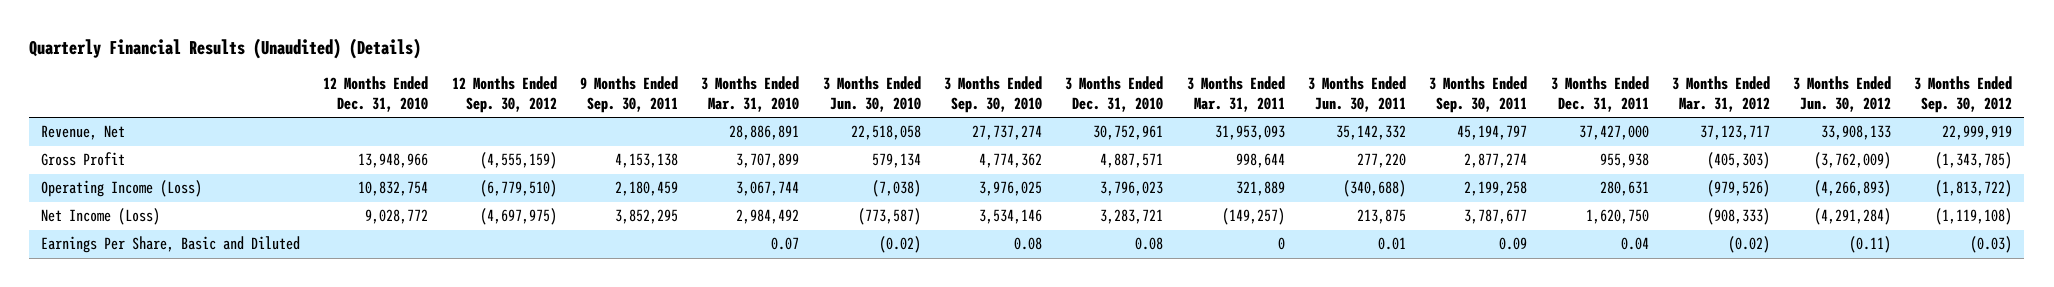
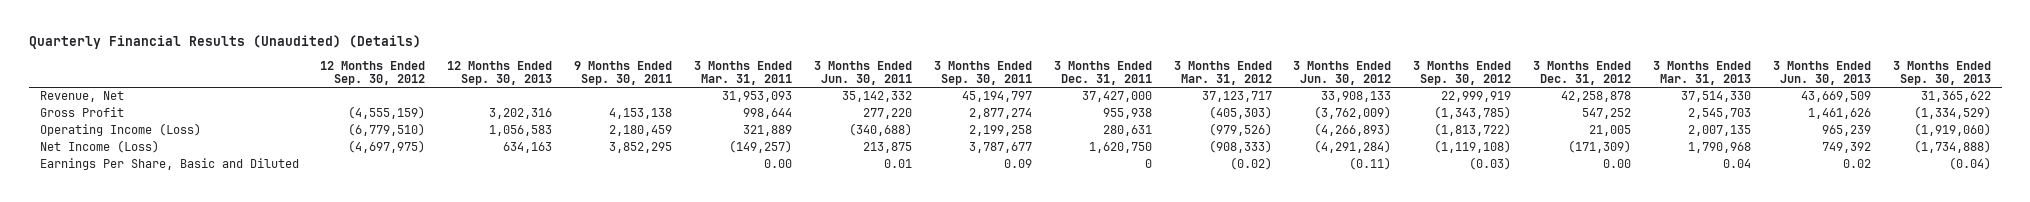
- | 12 Months Ended Dec. 31, 2010 | 12 Months Ended Sep. 30, 2012 | 9 Months Ended Sep. 30, 2011 | 3 Months Ended Mar. 31, 2010 | 3 Months Ended Jun. 30, 2010 | 3 Months Ended Sep. 30, 2010 | 3 Months Ended Dec. 31, 2010 | 3 Months Ended Mar. 31, 2011 | 3 Months Ended Jun. 30, 2011 | 3 Months Ended Sep. 30, 2011 | 3 Months Ended Dec. 31, 2011 | 3 Months Ended Mar. 31, 2012 | 3 Months Ended Jun. 30, 2012 | 3 Months Ended Sep. 30, 2012
+ | 12 Months Ended Sep. 30, 2012 | 12 Months Ended Sep. 30, 2013 | 9 Months Ended Sep. 30, 2011 | 3 Months Ended Mar. 31, 2011 | 3 Months Ended Jun. 30, 2011 | 3 Months Ended Sep. 30, 2011 | 3 Months Ended Dec. 31, 2011 | 3 Months Ended Mar. 31, 2012 | 3 Months Ended Jun. 30, 2012 | 3 Months Ended Sep. 30, 2012 | 3 Months Ended Dec. 31, 2012 | 3 Months Ended Mar. 31, 2013 | 3 Months Ended Jun. 30, 2013 | 3 Months Ended Sep. 30, 2013
- Earnings Per Share, Basic and Diluted | | | | 0.07 | (0.02) | 0.08 | 0.08 | 0 | 0.01 | 0.09 | 0.04 | (0.02) | (0.11) | (0.03)
+ Earnings Per Share, Basic and Diluted | | | | 0.00 | 0.01 | 0.09 | 0 | (0.02) | (0.11) | (0.03) | 0.00 | 0.04 | 0.02 | (0.04)

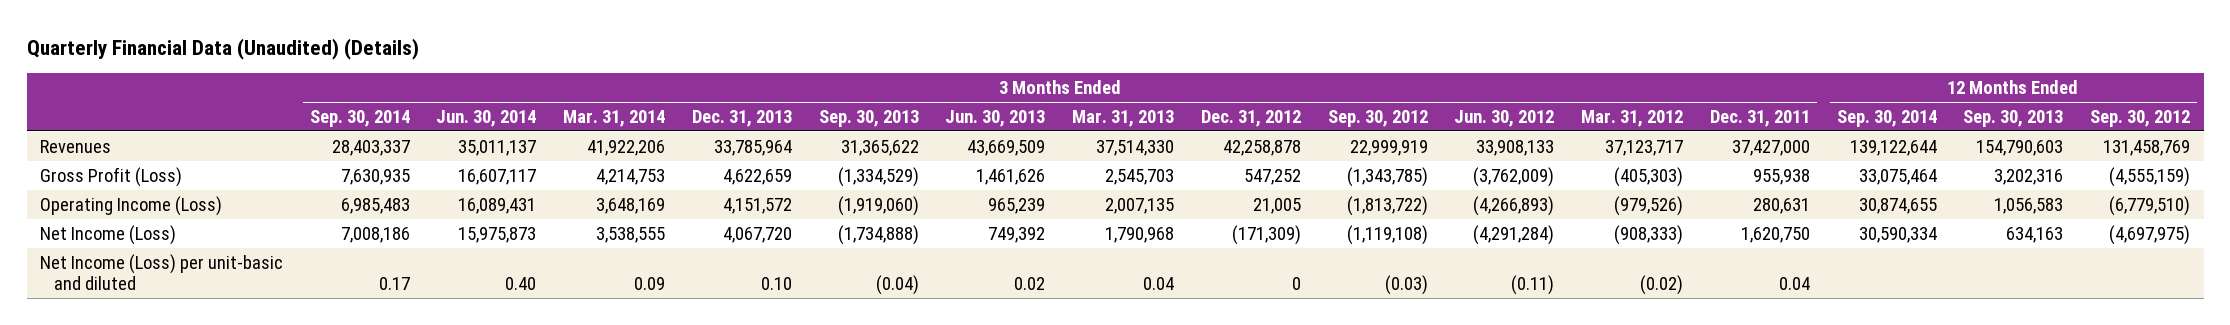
- Quarterly Financial Results (Unaudited) (Details)
+ Quarterly Financial Data (Unaudited) (Details)
- | 12 Months Ended Sep. 30, 2012 | 12 Months Ended Sep. 30, 2013 | 9 Months Ended Sep. 30, 2011 | 3 Months Ended Mar. 31, 2011 | 3 Months Ended Jun. 30, 2011 | 3 Months Ended Sep. 30, 2011 | 3 Months Ended Dec. 31, 2011 | 3 Months Ended Mar. 31, 2012 | 3 Months Ended Jun. 30, 2012 | 3 Months Ended Sep. 30, 2012 | 3 Months Ended Dec. 31, 2012 | 3 Months Ended Mar. 31, 2013 | 3 Months Ended Jun. 30, 2013 | 3 Months Ended Sep. 30, 2013
+ | 3 Months Ended Sep. 30, 2014 | 3 Months Ended Jun. 30, 2014 | 3 Months Ended Mar. 31, 2014 | 3 Months Ended Dec. 31, 2013 | 3 Months Ended Sep. 30, 2013 | 3 Months Ended Jun. 30, 2013 | 3 Months Ended Mar. 31, 2013 | 3 Months Ended Dec. 31, 2012 | 3 Months Ended Sep. 30, 2012 | 3 Months Ended Jun. 30, 2012 | 3 Months Ended Mar. 31, 2012 | 3 Months Ended Dec. 31, 2011 | 12 Months Ended Sep. 30, 2014 | 12 Months Ended Sep. 30, 2013 | 12 Months Ended Sep. 30, 2012
- Revenue, Net | | | | 31,953,093 | 35,142,332 | 45,194,797 | 37,427,000 | 37,123,717 | 33,908,133 | 22,999,919 | 42,258,878 | 37,514,330 | 43,669,509 | 31,365,622
- Gross Profit | (4,555,159) | 3,202,316 | 4,153,138 | 998,644 | 277,220 | 2,877,274 | 955,938 | (405,303) | (3,762,009) | (1,343,785) | 547,252 | 2,545,703 | 1,461,626 | (1,334,529)
+ Revenues | 28,403,337 | 35,011,137 | 41,922,206 | 33,785,964 | 31,365,622 | 43,669,509 | 37,514,330 | 42,258,878 | 22,999,919 | 33,908,133 | 37,123,717 | 37,427,000 | 139,122,644 | 154,790,603 | 131,458,769
+ Gross Profit (Loss) | 7,630,935 | 16,607,117 | 4,214,753 | 4,622,659 | (1,334,529) | 1,461,626 | 2,545,703 | 547,252 | (1,343,785) | (3,762,009) | (405,303) | 955,938 | 33,075,464 | 3,202,316 | (4,555,159)
- Earnings Per Share, Basic and Diluted | | | | 0.00 | 0.01 | 0.09 | 0 | (0.02) | (0.11) | (0.03) | 0.00 | 0.04 | 0.02 | (0.04)
+ Net Income (Loss) per unit-basic and diluted | 0.17 | 0.40 | 0.09 | 0.10 | (0.04) | 0.02 | 0.04 | 0 | (0.03) | (0.11) | (0.02) | 0.04 | | |

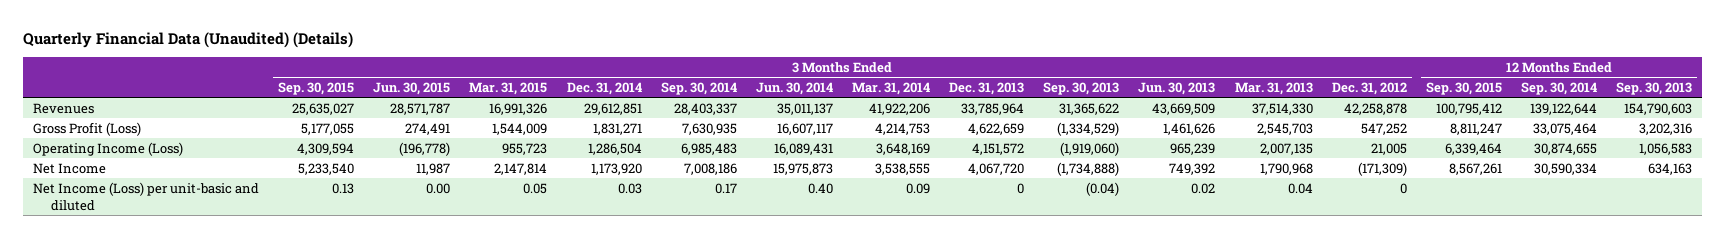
- | 3 Months Ended Sep. 30, 2014 | 3 Months Ended Jun. 30, 2014 | 3 Months Ended Mar. 31, 2014 | 3 Months Ended Dec. 31, 2013 | 3 Months Ended Sep. 30, 2013 | 3 Months Ended Jun. 30, 2013 | 3 Months Ended Mar. 31, 2013 | 3 Months Ended Dec. 31, 2012 | 3 Months Ended Sep. 30, 2012 | 3 Months Ended Jun. 30, 2012 | 3 Months Ended Mar. 31, 2012 | 3 Months Ended Dec. 31, 2011 | 12 Months Ended Sep. 30, 2014 | 12 Months Ended Sep. 30, 2013 | 12 Months Ended Sep. 30, 2012
+ | 3 Months Ended Sep. 30, 2015 | 3 Months Ended Jun. 30, 2015 | 3 Months Ended Mar. 31, 2015 | 3 Months Ended Dec. 31, 2014 | 3 Months Ended Sep. 30, 2014 | 3 Months Ended Jun. 30, 2014 | 3 Months Ended Mar. 31, 2014 | 3 Months Ended Dec. 31, 2013 | 3 Months Ended Sep. 30, 2013 | 3 Months Ended Jun. 30, 2013 | 3 Months Ended Mar. 31, 2013 | 3 Months Ended Dec. 31, 2012 | 12 Months Ended Sep. 30, 2015 | 12 Months Ended Sep. 30, 2014 | 12 Months Ended Sep. 30, 2013
- Net Income (Loss) | 7,008,186 | 15,975,873 | 3,538,555 | 4,067,720 | (1,734,888) | 749,392 | 1,790,968 | (171,309) | (1,119,108) | (4,291,284) | (908,333) | 1,620,750 | 30,590,334 | 634,163 | (4,697,975)
- Net Income (Loss) per unit-basic and diluted | 0.17 | 0.40 | 0.09 | 0.10 | (0.04) | 0.02 | 0.04 | 0 | (0.03) | (0.11) | (0.02) | 0.04 | | |
+ Net Income | 5,233,540 | 11,987 | 2,147,814 | 1,173,920 | 7,008,186 | 15,975,873 | 3,538,555 | 4,067,720 | (1,734,888) | 749,392 | 1,790,968 | (171,309) | 8,567,261 | 30,590,334 | 634,163
+ Net Income (Loss) per unit-basic and diluted | 0.13 | 0.00 | 0.05 | 0.03 | 0.17 | 0.40 | 0.09 | 0 | (0.04) | 0.02 | 0.04 | 0 | | |

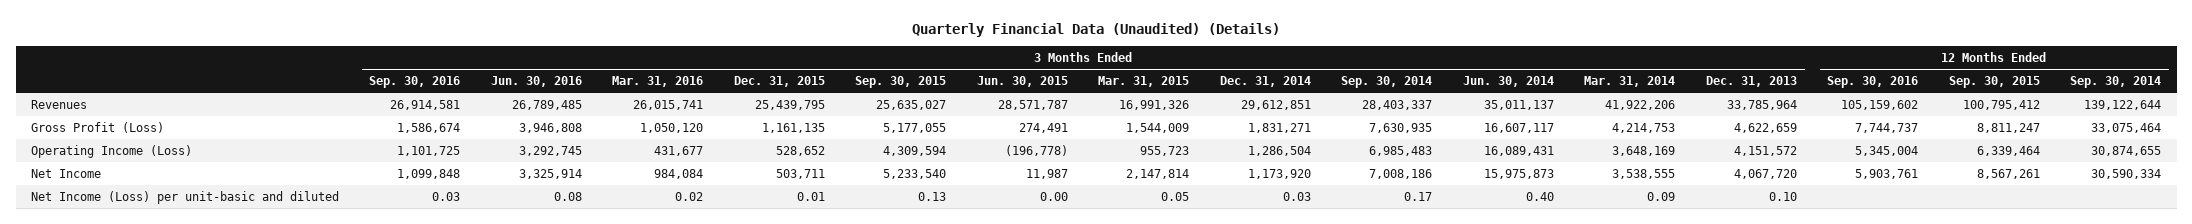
- | 3 Months Ended Sep. 30, 2015 | 3 Months Ended Jun. 30, 2015 | 3 Months Ended Mar. 31, 2015 | 3 Months Ended Dec. 31, 2014 | 3 Months Ended Sep. 30, 2014 | 3 Months Ended Jun. 30, 2014 | 3 Months Ended Mar. 31, 2014 | 3 Months Ended Dec. 31, 2013 | 3 Months Ended Sep. 30, 2013 | 3 Months Ended Jun. 30, 2013 | 3 Months Ended Mar. 31, 2013 | 3 Months Ended Dec. 31, 2012 | 12 Months Ended Sep. 30, 2015 | 12 Months Ended Sep. 30, 2014 | 12 Months Ended Sep. 30, 2013
+ | 3 Months Ended Sep. 30, 2016 | 3 Months Ended Jun. 30, 2016 | 3 Months Ended Mar. 31, 2016 | 3 Months Ended Dec. 31, 2015 | 3 Months Ended Sep. 30, 2015 | 3 Months Ended Jun. 30, 2015 | 3 Months Ended Mar. 31, 2015 | 3 Months Ended Dec. 31, 2014 | 3 Months Ended Sep. 30, 2014 | 3 Months Ended Jun. 30, 2014 | 3 Months Ended Mar. 31, 2014 | 3 Months Ended Dec. 31, 2013 | 12 Months Ended Sep. 30, 2016 | 12 Months Ended Sep. 30, 2015 | 12 Months Ended Sep. 30, 2014
- Net Income (Loss) per unit-basic and diluted | 0.13 | 0.00 | 0.05 | 0.03 | 0.17 | 0.40 | 0.09 | 0 | (0.04) | 0.02 | 0.04 | 0 | | |
+ Net Income (Loss) per unit-basic and diluted | 0.03 | 0.08 | 0.02 | 0.01 | 0.13 | 0.00 | 0.05 | 0.03 | 0.17 | 0.40 | 0.09 | 0.10 | | |

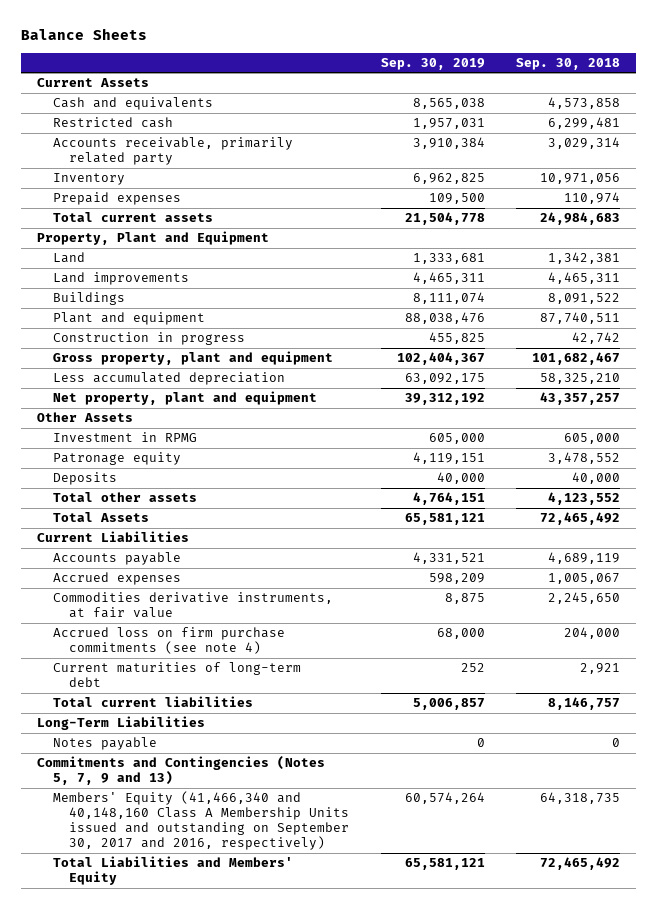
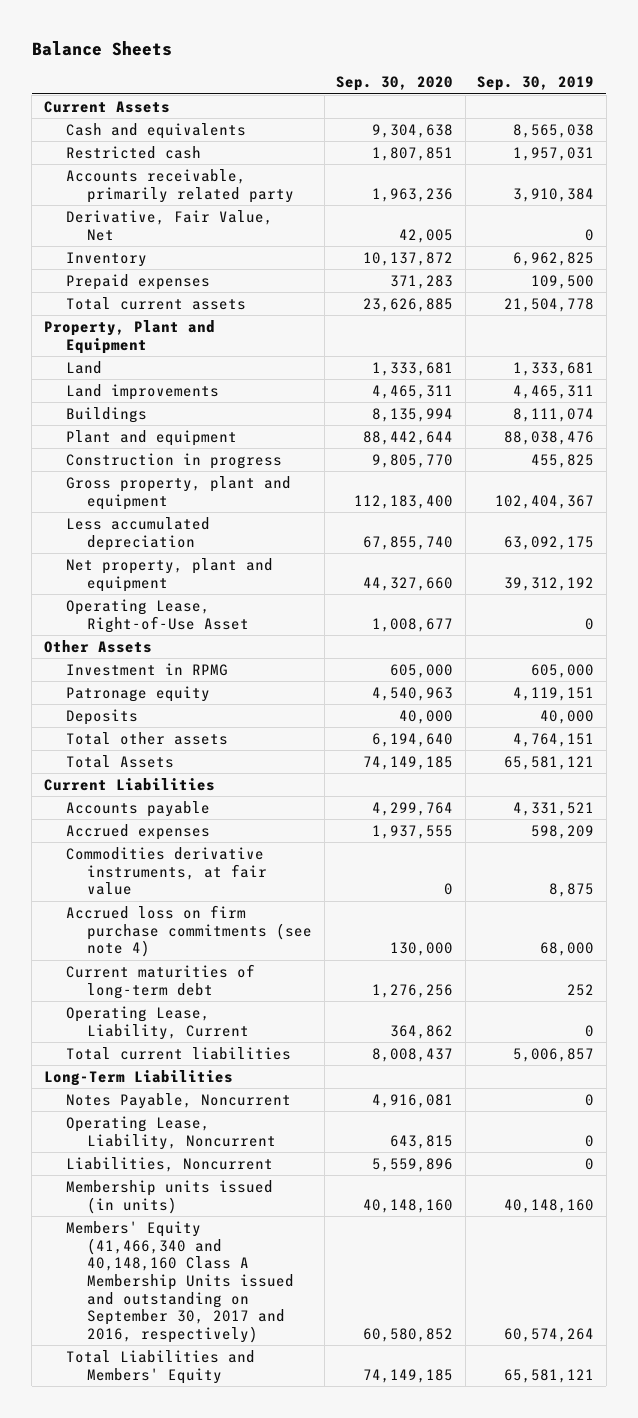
- | Sep. 30, 2019 | Sep. 30, 2018
+ | Sep. 30, 2020 | Sep. 30, 2019
+ Derivative, Fair Value, Net | 42,005 | 0
+ Operating Lease, Right-of-Use Asset | 1,008,677 | 0
+ Operating Lease, Liability, Current | 364,862 | 0
- Notes payable | 0 | 0
- Commitments and Contingencies (Notes 5, 7, 9 and 13)
+ Notes Payable, Noncurrent | 4,916,081 | 0
+ Operating Lease, Liability, Noncurrent | 643,815 | 0
+ Liabilities, Noncurrent | 5,559,896 | 0
+ Membership units issued (in units) | 40,148,160 | 40,148,160

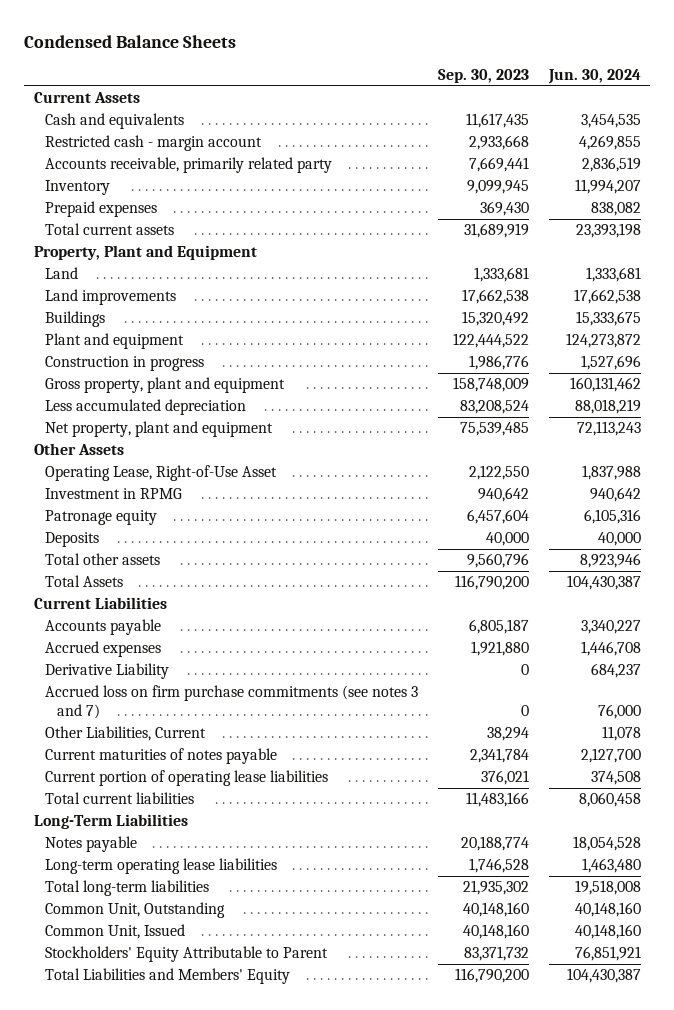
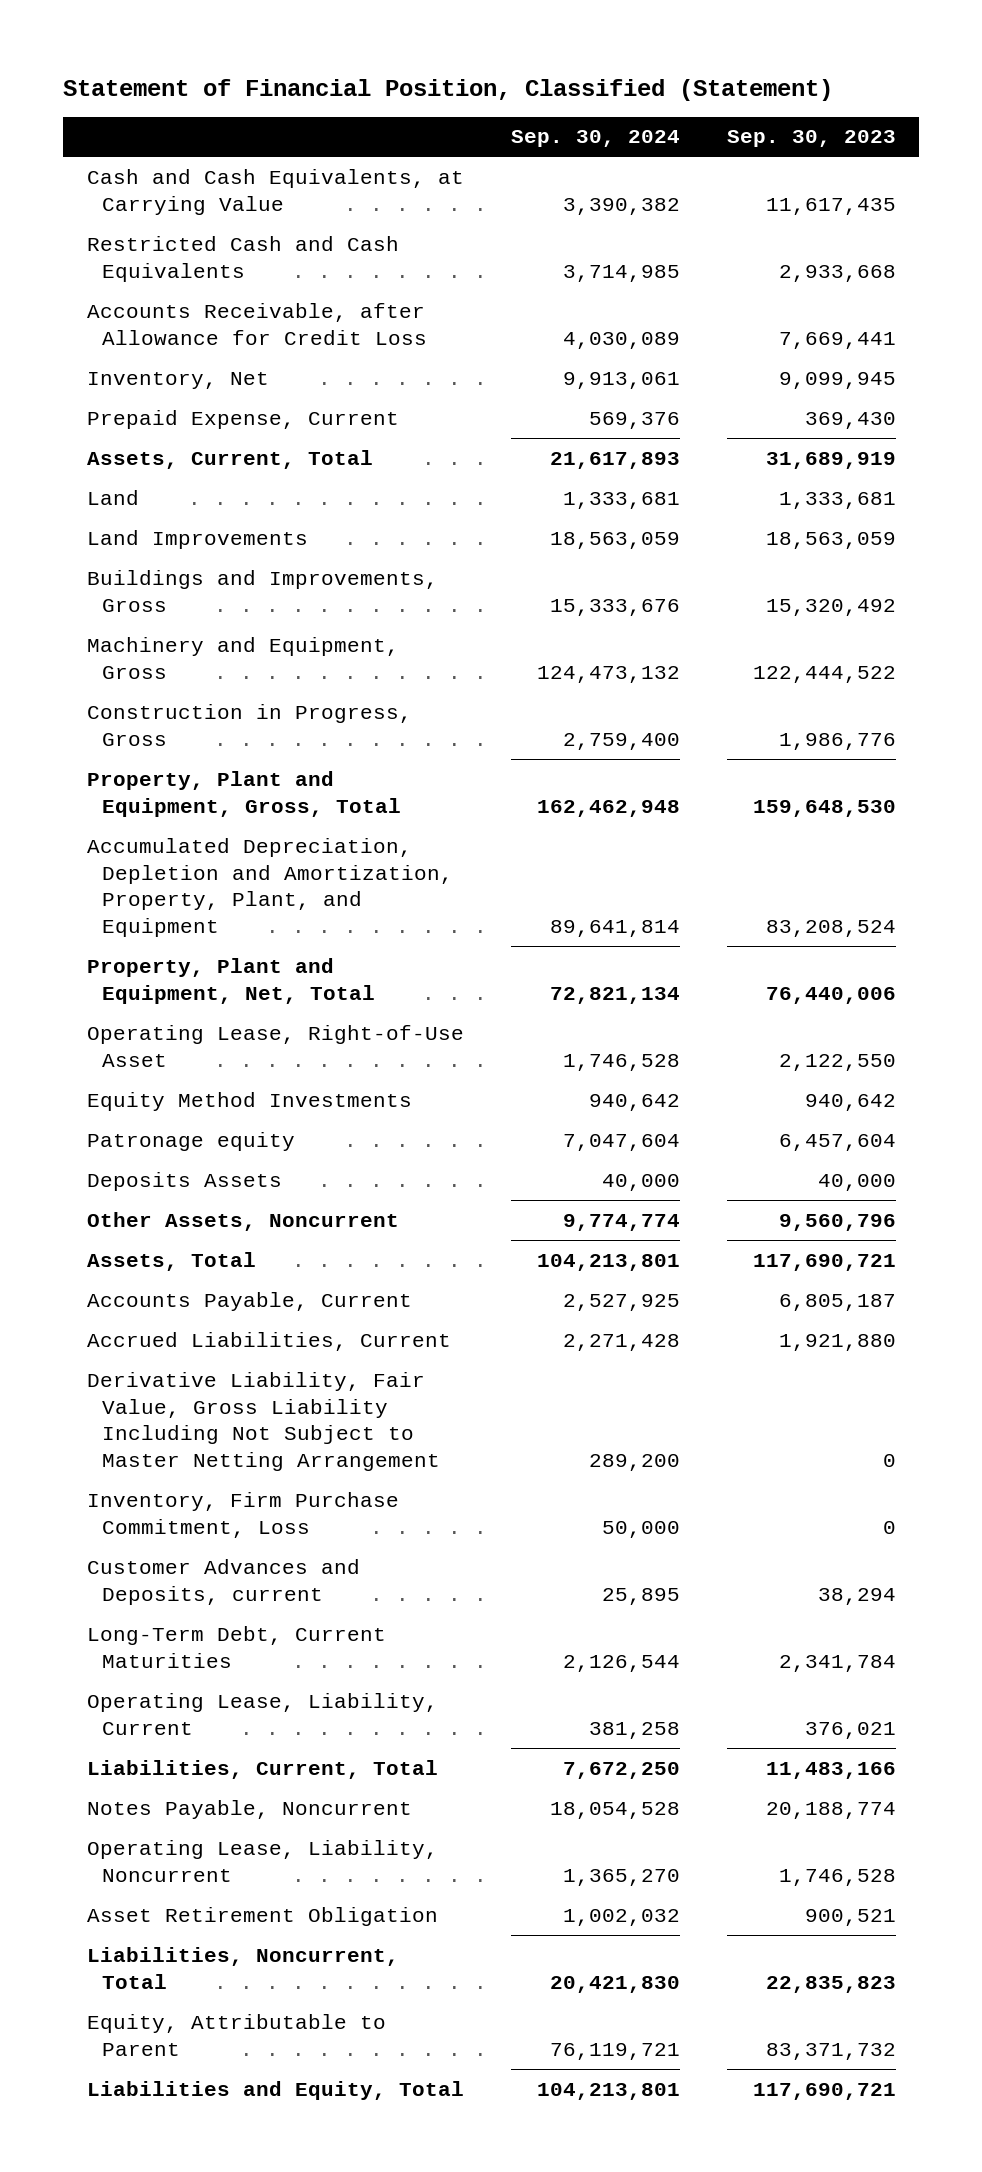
- Condensed Balance Sheets
+ Statement of Financial Position, Classified (Statement)
- | Sep. 30, 2023 | Jun. 30, 2024
+ | Sep. 30, 2024 | Sep. 30, 2023
- Current Assets
- Cash and equivalents | 11,617,435 | 3,454,535
- Restricted cash - margin account | 2,933,668 | 4,269,855
- Accounts receivable, primarily related party | 7,669,441 | 2,836,519
- Inventory | 9,099,945 | 11,994,207
- Prepaid expenses | 369,430 | 838,082
- Total current assets | 31,689,919 | 23,393,198
- Property, Plant and Equipment
+ Cash and Cash Equivalents, at Carrying Value | 3,390,382 | 11,617,435
+ Restricted Cash and Cash Equivalents | 3,714,985 | 2,933,668
+ Accounts Receivable, after Allowance for Credit Loss | 4,030,089 | 7,669,441
+ Inventory, Net | 9,913,061 | 9,099,945
+ Prepaid Expense, Current | 569,376 | 369,430
+ Assets, Current, Total | 21,617,893 | 31,689,919
- Land improvements | 17,662,538 | 17,662,538
- Buildings | 15,320,492 | 15,333,675
- Plant and equipment | 122,444,522 | 124,273,872
- Construction in progress | 1,986,776 | 1,527,696
- Gross property, plant and equipment | 158,748,009 | 160,131,462
- Less accumulated depreciation | 83,208,524 | 88,018,219
- Net property, plant and equipment | 75,539,485 | 72,113,243
- Other Assets
+ Land Improvements | 18,563,059 | 18,563,059
+ Buildings and Improvements, Gross | 15,333,676 | 15,320,492
+ Machinery and Equipment, Gross | 124,473,132 | 122,444,522
+ Construction in Progress, Gross | 2,759,400 | 1,986,776
+ Property, Plant and Equipment, Gross, Total | 162,462,948 | 159,648,530
+ Accumulated Depreciation, Depletion and Amortization, Property, Plant, and Equipment | 89,641,814 | 83,208,524
+ Property, Plant and Equipment, Net, Total | 72,821,134 | 76,440,006
- Investment in RPMG | 940,642 | 940,642
+ Equity Method Investments | 940,642 | 940,642
- Deposits | 40,000 | 40,000
- Total other assets | 9,560,796 | 8,923,946
- Total Assets | 116,790,200 | 104,430,387
- Current Liabilities
- Accounts payable | 6,805,187 | 3,340,227
- Accrued expenses | 1,921,880 | 1,446,708
- Derivative Liability | 0 | 684,237
- Accrued loss on firm purchase commitments (see notes 3 and 7) | 0 | 76,000
- Other Liabilities, Current | 38,294 | 11,078
- Current maturities of notes payable | 2,341,784 | 2,127,700
- Current portion of operating lease liabilities | 376,021 | 374,508
- Total current liabilities | 11,483,166 | 8,060,458
- Long-Term Liabilities
- Notes payable | 20,188,774 | 18,054,528
- Long-term operating lease liabilities | 1,746,528 | 1,463,480
- Total long-term liabilities | 21,935,302 | 19,518,008
- Common Unit, Outstanding | 40,148,160 | 40,148,160
- Common Unit, Issued | 40,148,160 | 40,148,160
- Stockholders' Equity Attributable to Parent | 83,371,732 | 76,851,921
- Total Liabilities and Members' Equity | 116,790,200 | 104,430,387
+ Deposits Assets | 40,000 | 40,000
+ Other Assets, Noncurrent | 9,774,774 | 9,560,796
+ Assets, Total | 104,213,801 | 117,690,721
+ Accounts Payable, Current | 2,527,925 | 6,805,187
+ Accrued Liabilities, Current | 2,271,428 | 1,921,880
+ Derivative Liability, Fair Value, Gross Liability Including Not Subject to Master Netting Arrangement | 289,200 | 0
+ Inventory, Firm Purchase Commitment, Loss | 50,000 | 0
+ Customer Advances and Deposits, current | 25,895 | 38,294
+ Long-Term Debt, Current Maturities | 2,126,544 | 2,341,784
+ Operating Lease, Liability, Current | 381,258 | 376,021
+ Liabilities, Current, Total | 7,672,250 | 11,483,166
+ Notes Payable, Noncurrent | 18,054,528 | 20,188,774
+ Operating Lease, Liability, Noncurrent | 1,365,270 | 1,746,528
+ Asset Retirement Obligation | 1,002,032 | 900,521
+ Liabilities, Noncurrent, Total | 20,421,830 | 22,835,823
+ Equity, Attributable to Parent | 76,119,721 | 83,371,732
+ Liabilities and Equity, Total | 104,213,801 | 117,690,721

